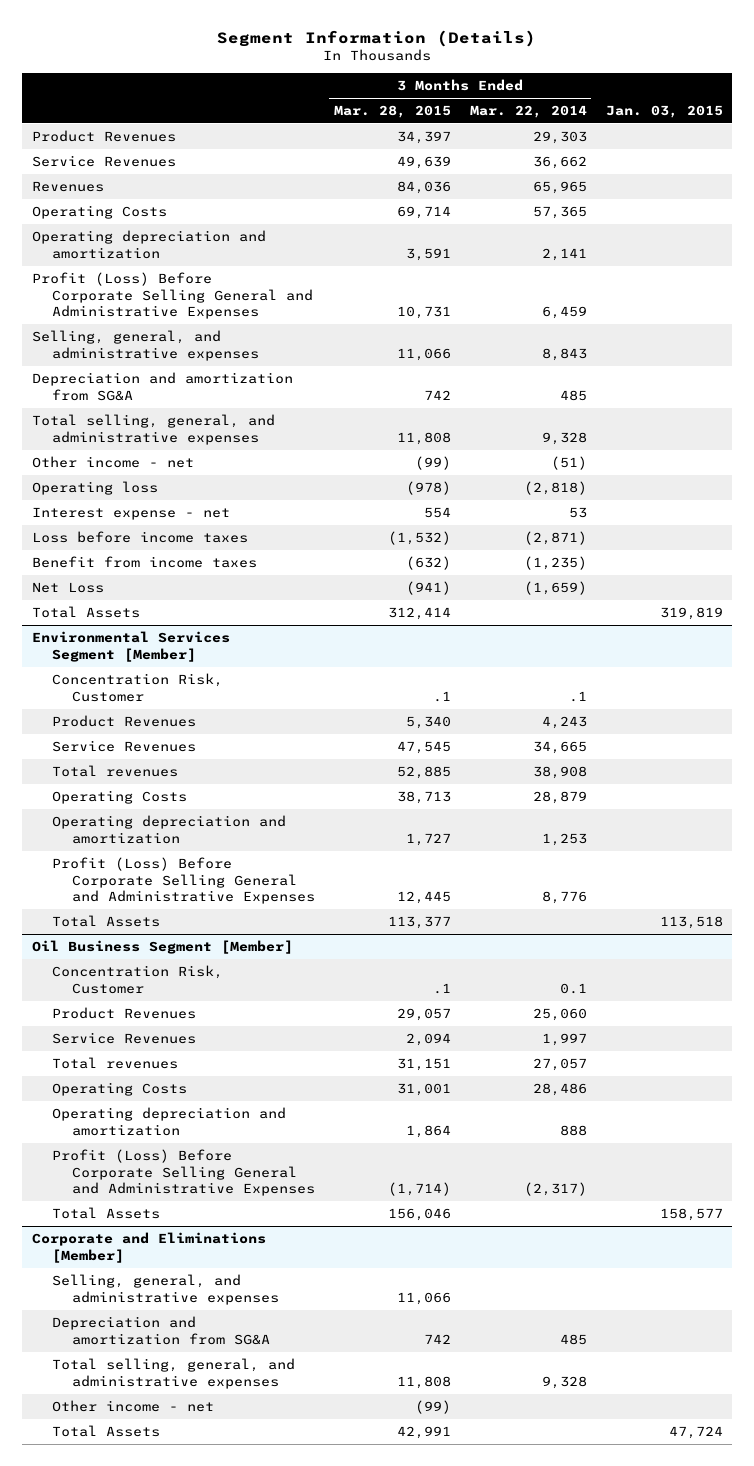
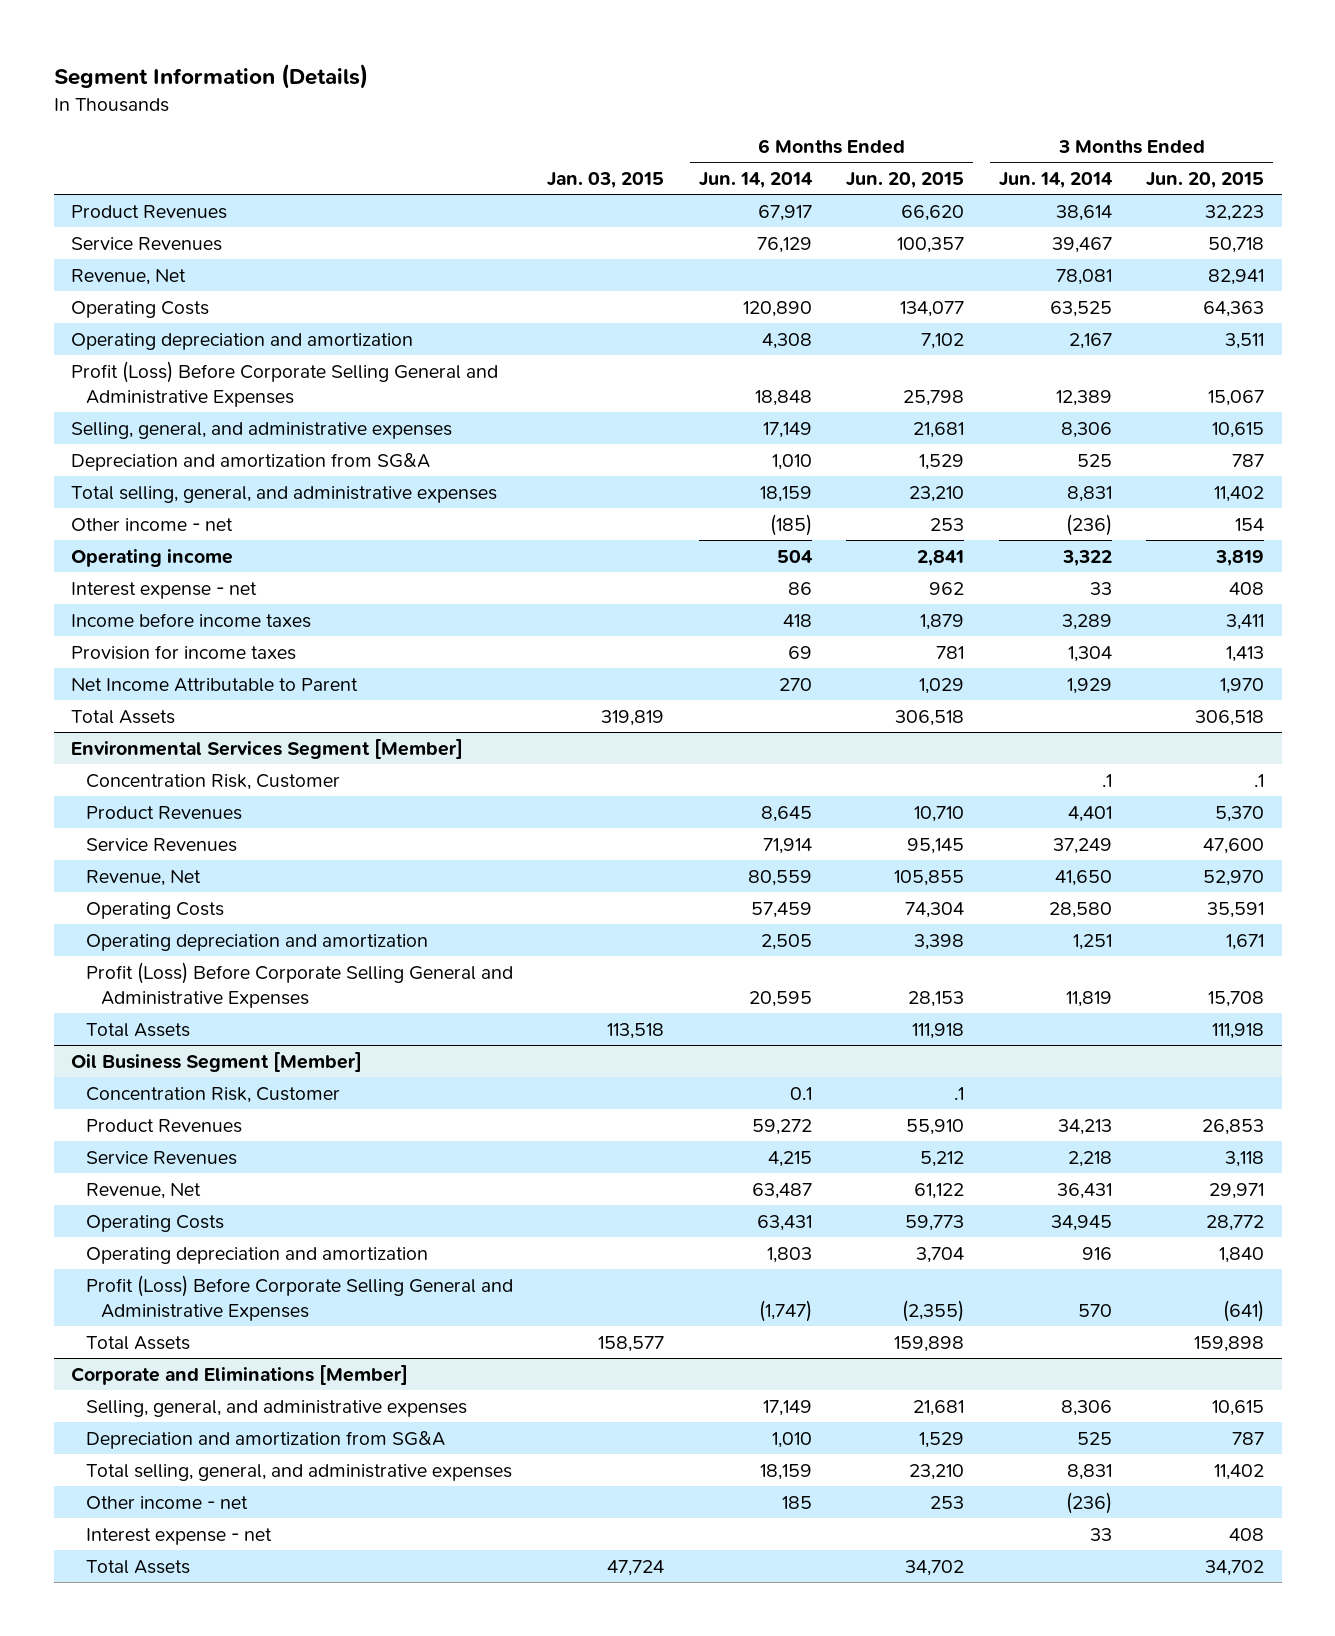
- | 3 Months Ended Mar. 28, 2015 | 3 Months Ended Mar. 22, 2014 | Jan. 03, 2015
+ | Jan. 03, 2015 | 6 Months Ended Jun. 14, 2014 | 6 Months Ended Jun. 20, 2015 | 3 Months Ended Jun. 14, 2014 | 3 Months Ended Jun. 20, 2015
- Revenues | 84,036 | 65,965 |
+ Revenue, Net | | | | 78,081 | 82,941
- Operating loss | (978) | (2,818) |
+ Operating income | | 504 | 2,841 | 3,322 | 3,819
- Loss before income taxes | (1,532) | (2,871) |
- Benefit from income taxes | (632) | (1,235) |
- Net Loss | (941) | (1,659) |
+ Income before income taxes | | 418 | 1,879 | 3,289 | 3,411
+ Provision for income taxes | | 69 | 781 | 1,304 | 1,413
+ Net Income Attributable to Parent | | 270 | 1,029 | 1,929 | 1,970
@ Environmental Services Segment [Member]
- Total revenues | 52,885 | 38,908 |
+ Revenue, Net | | 80,559 | 105,855 | 41,650 | 52,970
@ Oil Business Segment [Member]
- Total revenues | 31,151 | 27,057 |
+ Revenue, Net | | 63,487 | 61,122 | 36,431 | 29,971
@ Corporate and Eliminations [Member]
+ Interest expense - net | | | | 33 | 408

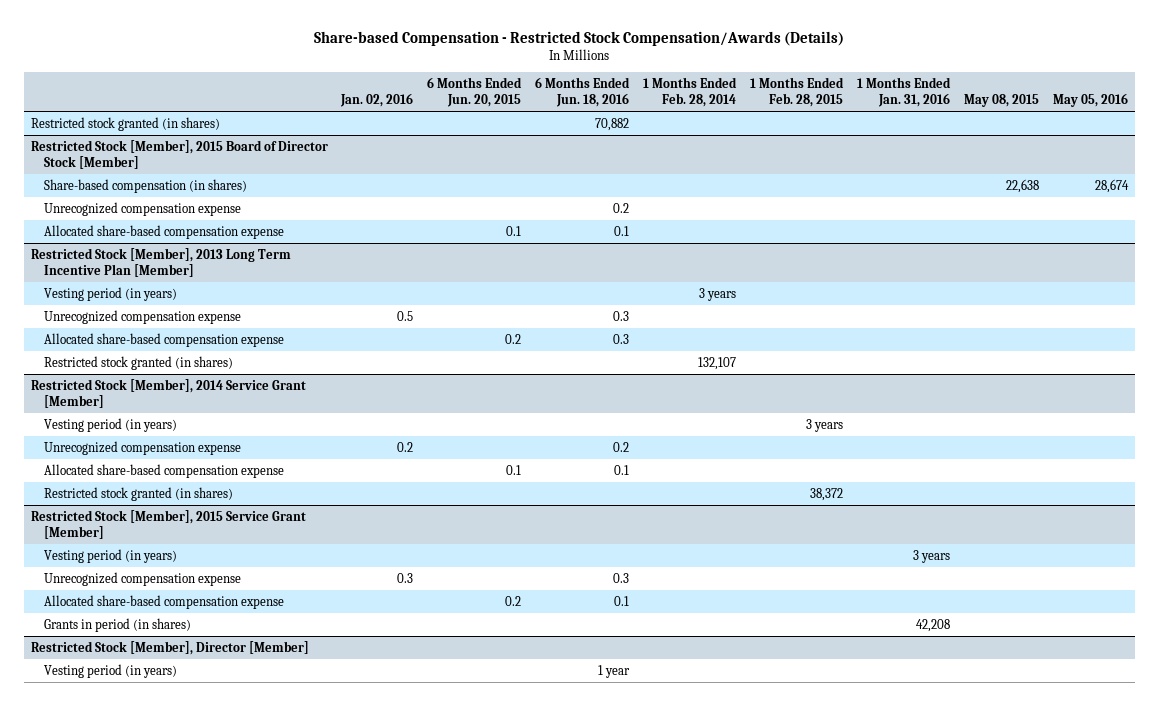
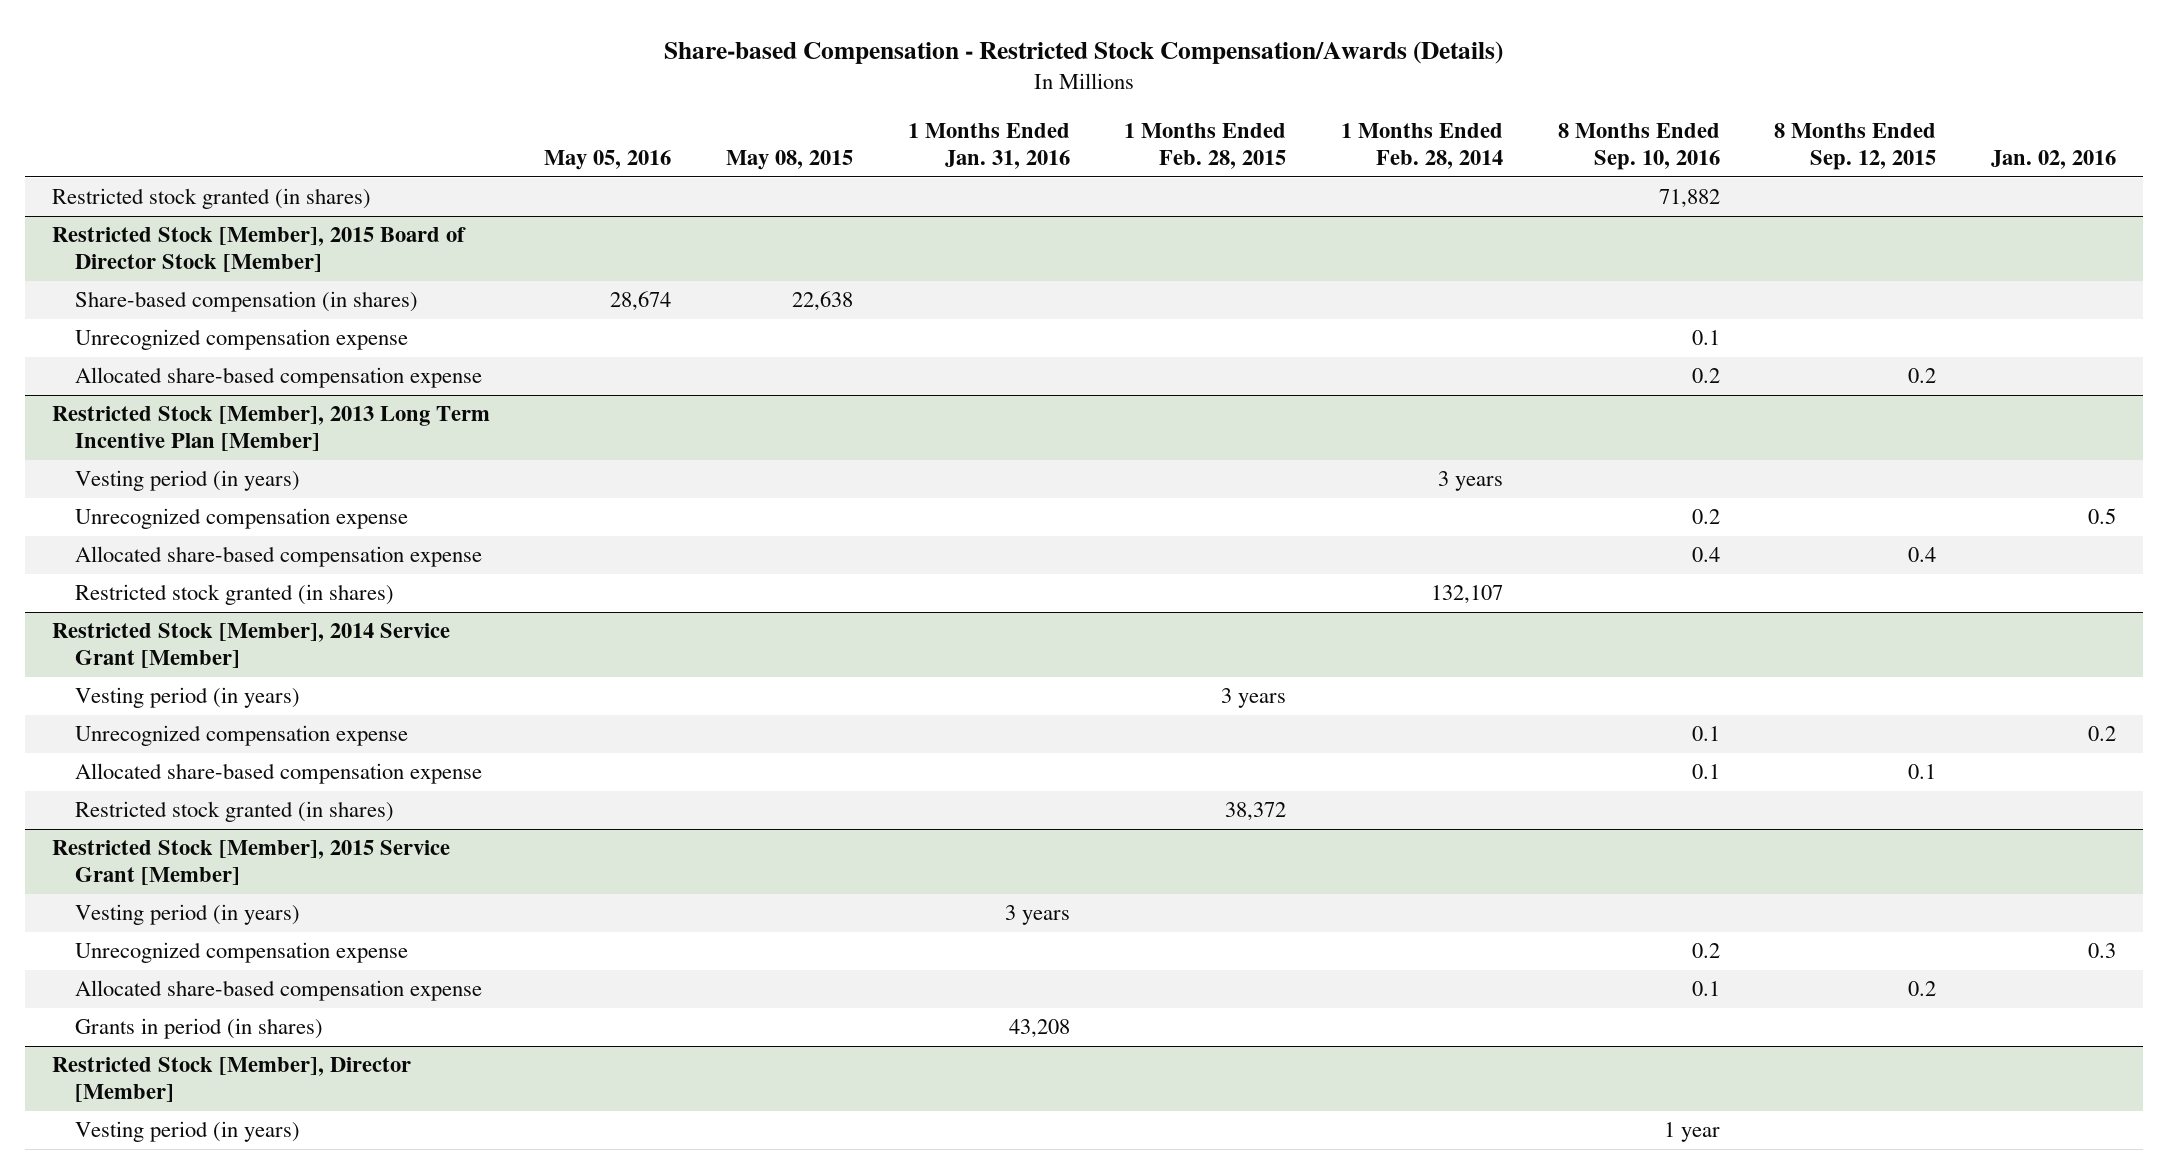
- | Jan. 02, 2016 | 6 Months Ended Jun. 20, 2015 | 6 Months Ended Jun. 18, 2016 | 1 Months Ended Feb. 28, 2014 | 1 Months Ended Feb. 28, 2015 | 1 Months Ended Jan. 31, 2016 | May 08, 2015 | May 05, 2016
+ | May 05, 2016 | May 08, 2015 | 1 Months Ended Jan. 31, 2016 | 1 Months Ended Feb. 28, 2015 | 1 Months Ended Feb. 28, 2014 | 8 Months Ended Sep. 10, 2016 | 8 Months Ended Sep. 12, 2015 | Jan. 02, 2016
@ Restricted Stock [Member], 2015 Service Grant [Member]
- Grants in period (in shares) | | | | | | 42,208 | |
+ Grants in period (in shares) | | | 43,208 | | | | |

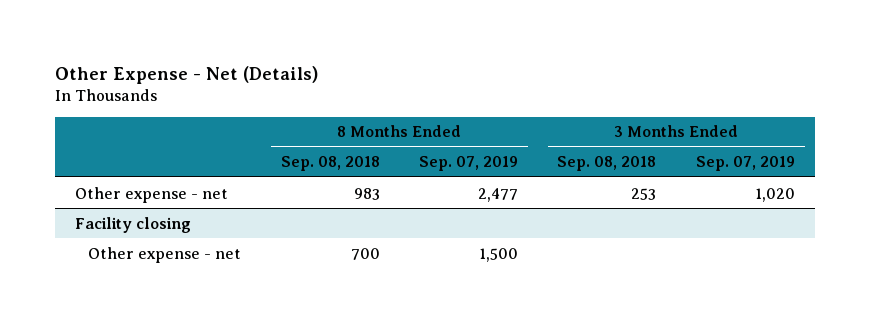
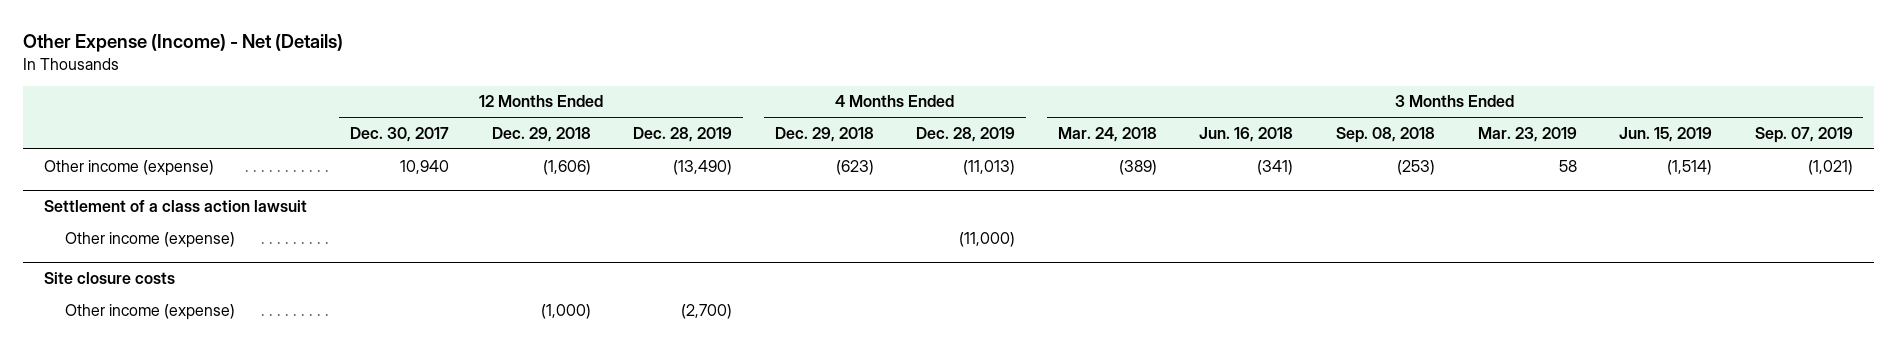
- Other Expense - Net (Details)
+ Other Expense (Income) - Net (Details)
- | 8 Months Ended Sep. 08, 2018 | 8 Months Ended Sep. 07, 2019 | 3 Months Ended Sep. 08, 2018 | 3 Months Ended Sep. 07, 2019
+ | 12 Months Ended Dec. 30, 2017 | 12 Months Ended Dec. 29, 2018 | 12 Months Ended Dec. 28, 2019 | 4 Months Ended Dec. 29, 2018 | 4 Months Ended Dec. 28, 2019 | 3 Months Ended Mar. 24, 2018 | 3 Months Ended Jun. 16, 2018 | 3 Months Ended Sep. 08, 2018 | 3 Months Ended Mar. 23, 2019 | 3 Months Ended Jun. 15, 2019 | 3 Months Ended Sep. 07, 2019
- Other expense - net | 983 | 2,477 | 253 | 1,020
- Facility closing
- Other expense - net | 700 | 1,500 | |
+ Other income (expense) | 10,940 | (1,606) | (13,490) | (623) | (11,013) | (389) | (341) | (253) | 58 | (1,514) | (1,021)
+ Settlement of a class action lawsuit
+ Other income (expense) | | | | | (11,000) | | | | | |
+ Site closure costs
+ Other income (expense) | | (1,000) | (2,700) | | | | | | | |

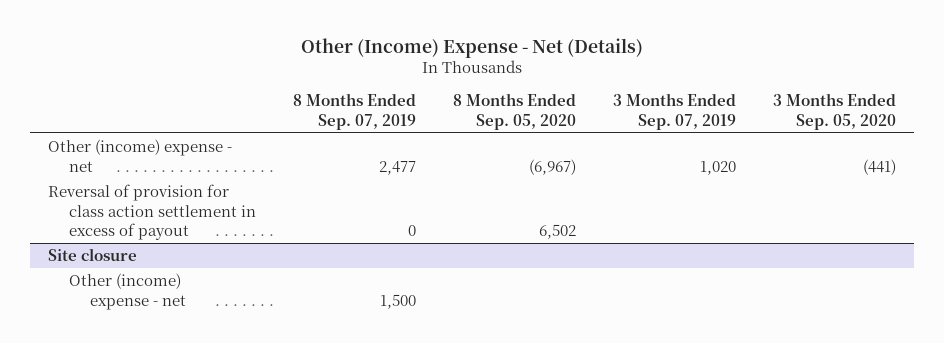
- Other Expense (Income) - Net (Details)
+ Other (Income) Expense - Net (Details)
- | 12 Months Ended Dec. 30, 2017 | 12 Months Ended Dec. 29, 2018 | 12 Months Ended Dec. 28, 2019 | 4 Months Ended Dec. 29, 2018 | 4 Months Ended Dec. 28, 2019 | 3 Months Ended Mar. 24, 2018 | 3 Months Ended Jun. 16, 2018 | 3 Months Ended Sep. 08, 2018 | 3 Months Ended Mar. 23, 2019 | 3 Months Ended Jun. 15, 2019 | 3 Months Ended Sep. 07, 2019
+ | 8 Months Ended Sep. 07, 2019 | 8 Months Ended Sep. 05, 2020 | 3 Months Ended Sep. 07, 2019 | 3 Months Ended Sep. 05, 2020
- Other income (expense) | 10,940 | (1,606) | (13,490) | (623) | (11,013) | (389) | (341) | (253) | 58 | (1,514) | (1,021)
- Settlement of a class action lawsuit
- Other income (expense) | | | | | (11,000) | | | | | |
- Site closure costs
- Other income (expense) | | (1,000) | (2,700) | | | | | | | |
+ Other (income) expense - net | 2,477 | (6,967) | 1,020 | (441)
+ Reversal of provision for class action settlement in excess of payout | 0 | 6,502 | |
+ Site closure
+ Other (income) expense - net | 1,500 | | |

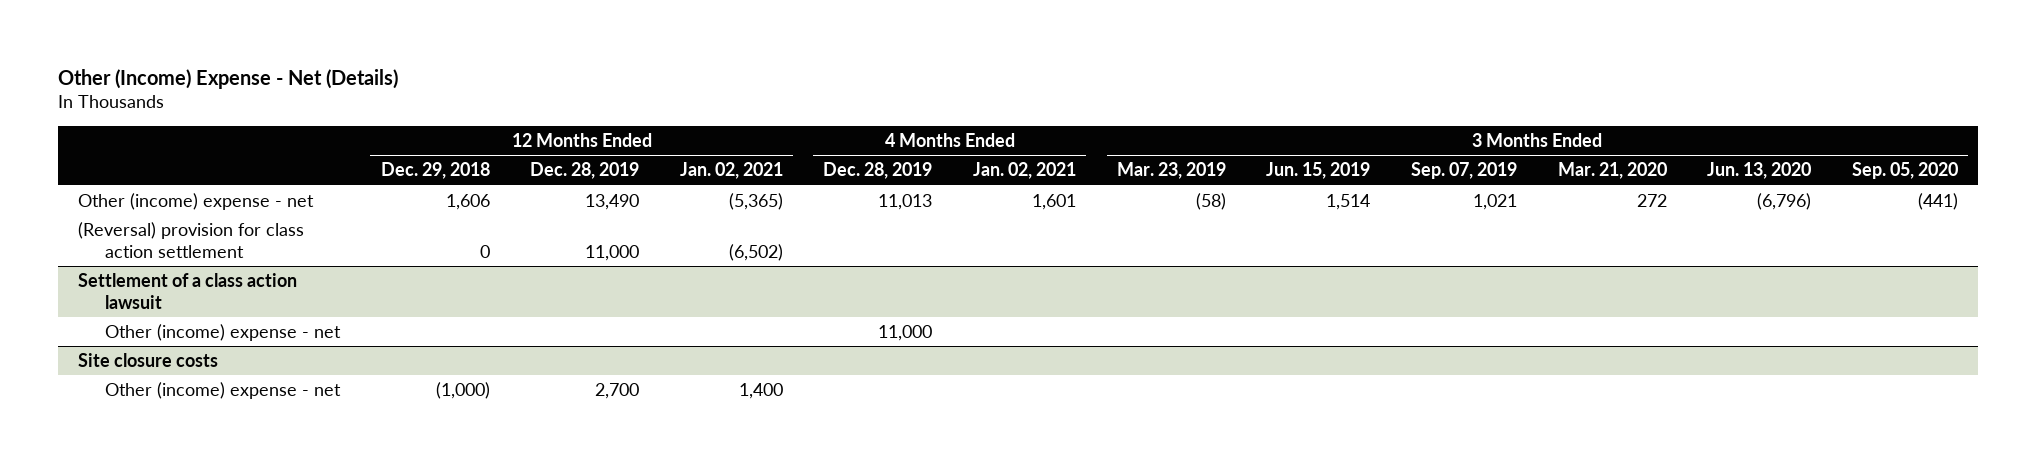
- | 8 Months Ended Sep. 07, 2019 | 8 Months Ended Sep. 05, 2020 | 3 Months Ended Sep. 07, 2019 | 3 Months Ended Sep. 05, 2020
+ | 12 Months Ended Dec. 29, 2018 | 12 Months Ended Dec. 28, 2019 | 12 Months Ended Jan. 02, 2021 | 4 Months Ended Dec. 28, 2019 | 4 Months Ended Jan. 02, 2021 | 3 Months Ended Mar. 23, 2019 | 3 Months Ended Jun. 15, 2019 | 3 Months Ended Sep. 07, 2019 | 3 Months Ended Mar. 21, 2020 | 3 Months Ended Jun. 13, 2020 | 3 Months Ended Sep. 05, 2020
- Other (income) expense - net | 2,477 | (6,967) | 1,020 | (441)
- Reversal of provision for class action settlement in excess of payout | 0 | 6,502 | |
- Site closure
+ Other (income) expense - net | 1,606 | 13,490 | (5,365) | 11,013 | 1,601 | (58) | 1,514 | 1,021 | 272 | (6,796) | (441)
+ (Reversal) provision for class action settlement | 0 | 11,000 | (6,502) | | | | | | | |
+ Settlement of a class action lawsuit
+ Other (income) expense - net | | | | 11,000 | | | | | | |
+ Site closure costs

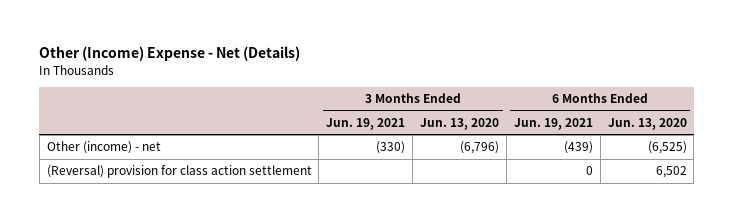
- | 12 Months Ended Dec. 29, 2018 | 12 Months Ended Dec. 28, 2019 | 12 Months Ended Jan. 02, 2021 | 4 Months Ended Dec. 28, 2019 | 4 Months Ended Jan. 02, 2021 | 3 Months Ended Mar. 23, 2019 | 3 Months Ended Jun. 15, 2019 | 3 Months Ended Sep. 07, 2019 | 3 Months Ended Mar. 21, 2020 | 3 Months Ended Jun. 13, 2020 | 3 Months Ended Sep. 05, 2020
+ | 3 Months Ended Jun. 19, 2021 | 3 Months Ended Jun. 13, 2020 | 6 Months Ended Jun. 19, 2021 | 6 Months Ended Jun. 13, 2020
- Other (income) expense - net | 1,606 | 13,490 | (5,365) | 11,013 | 1,601 | (58) | 1,514 | 1,021 | 272 | (6,796) | (441)
+ Other (income) - net | (330) | (6,796) | (439) | (6,525)
- Settlement of a class action lawsuit
- Other (income) expense - net | | | | 11,000 | | | | | | |
- Site closure costs
- Other (income) expense - net | (1,000) | 2,700 | 1,400 | | | | | | | |

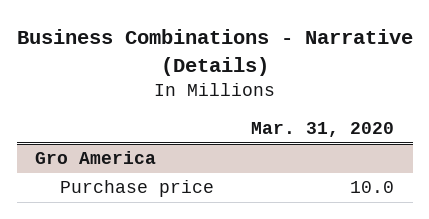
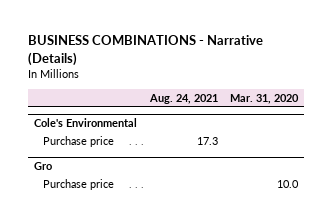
- Business Combinations - Narrative (Details)
+ BUSINESS COMBINATIONS - Narrative (Details)
- | Mar. 31, 2020
+ | Aug. 24, 2021 | Mar. 31, 2020
- Gro America
+ Cole's Environmental
+ Purchase price | 17.3 |
+ Gro

